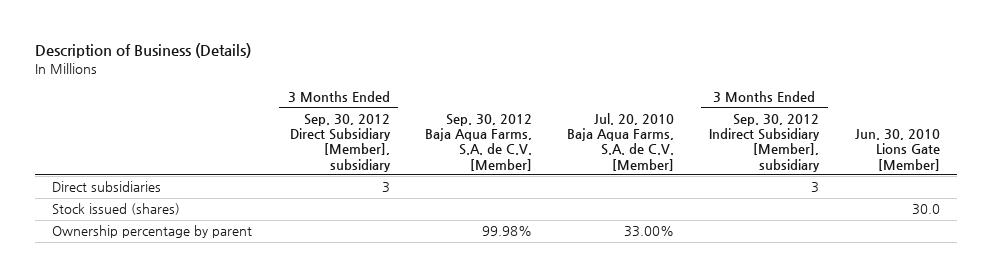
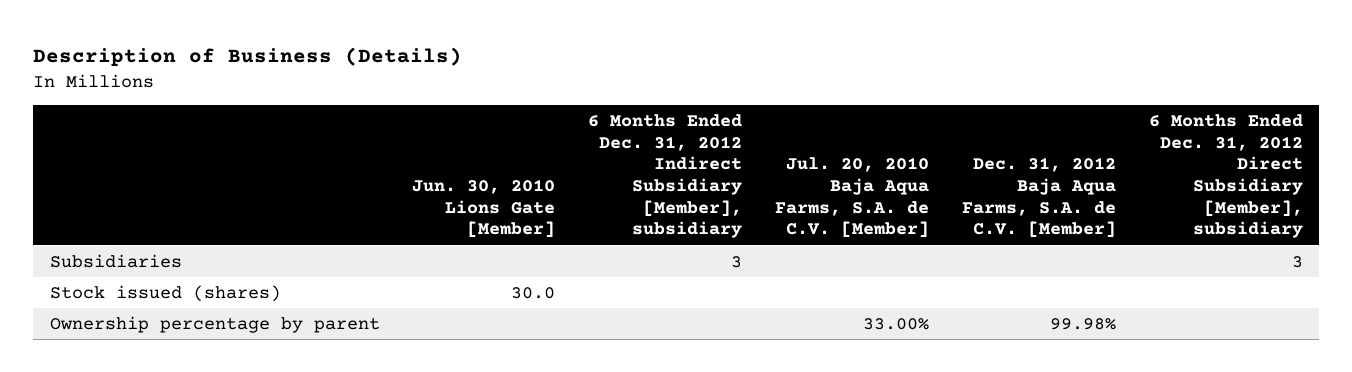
- | 3 Months Ended Sep. 30, 2012 Direct Subsidiary [Member], subsidiary | Sep. 30, 2012 Baja Aqua Farms, S.A. de C.V. [Member] | Jul. 20, 2010 Baja Aqua Farms, S.A. de C.V. [Member] | 3 Months Ended Sep. 30, 2012 Indirect Subsidiary [Member], subsidiary | Jun. 30, 2010 Lions Gate [Member]
+ | Jun. 30, 2010 Lions Gate [Member] | 6 Months Ended Dec. 31, 2012 Indirect Subsidiary [Member], subsidiary | Jul. 20, 2010 Baja Aqua Farms, S.A. de C.V. [Member] | Dec. 31, 2012 Baja Aqua Farms, S.A. de C.V. [Member] | 6 Months Ended Dec. 31, 2012 Direct Subsidiary [Member], subsidiary
- Direct subsidiaries | 3 | | | 3 |
+ Subsidiaries | | 3 | | | 3

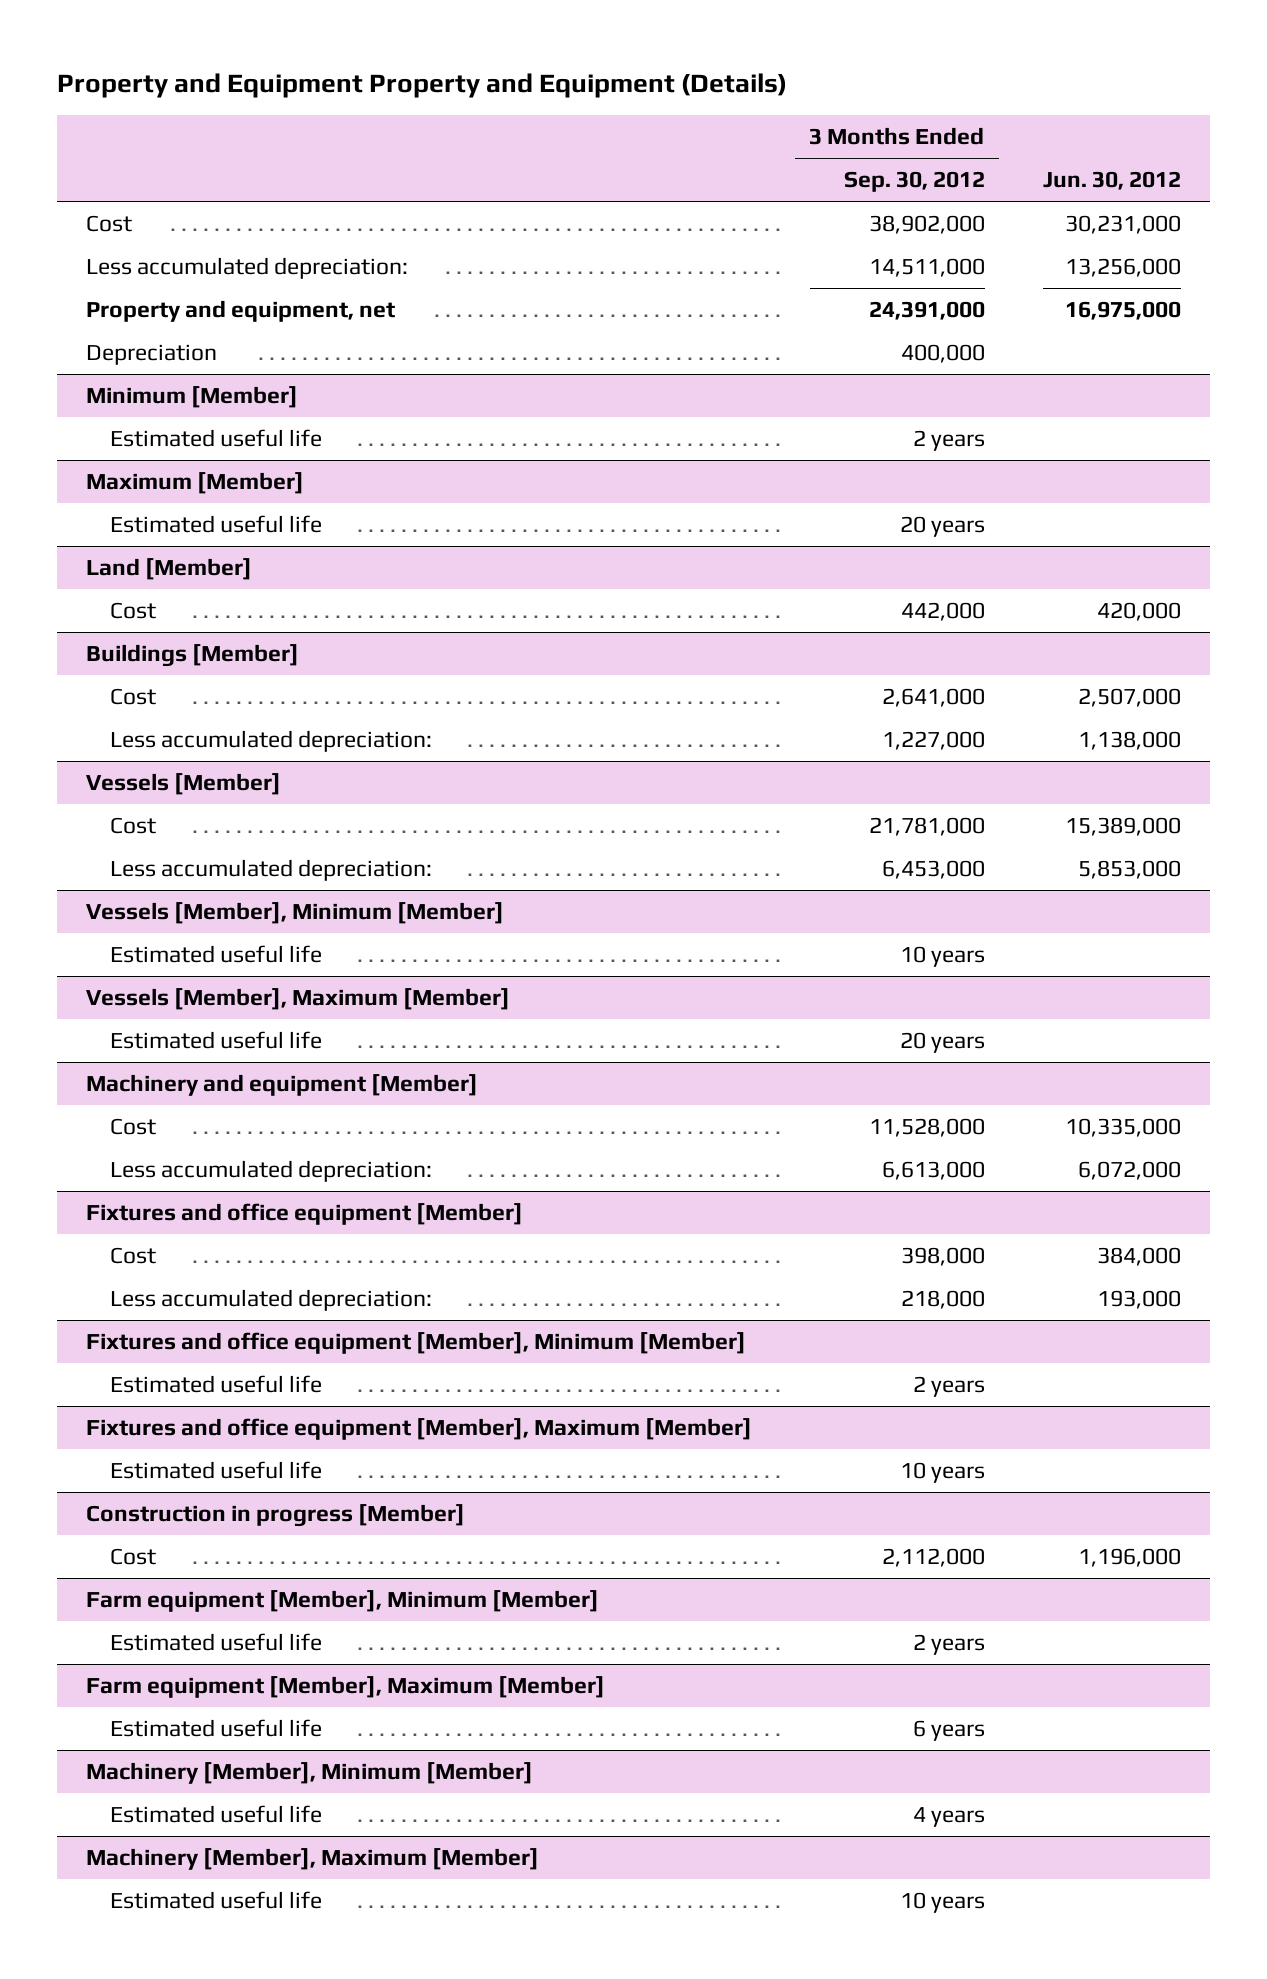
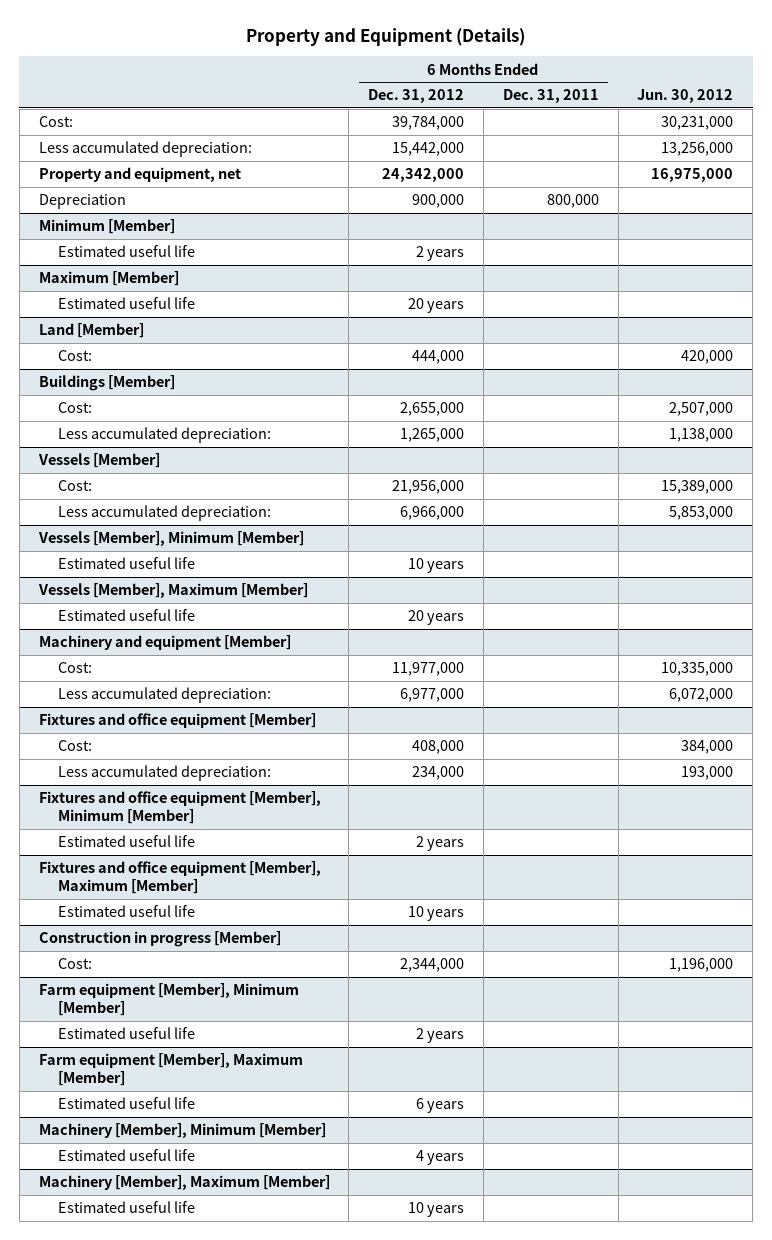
- Property and Equipment Property and Equipment (Details)
+ Property and Equipment (Details)
- | 3 Months Ended Sep. 30, 2012 | Jun. 30, 2012
+ | 6 Months Ended Dec. 31, 2012 | 6 Months Ended Dec. 31, 2011 | Jun. 30, 2012
- Cost | 38,902,000 | 30,231,000
+ Cost: | 39,784,000 | | 30,231,000
@ Land [Member]
- Cost | 442,000 | 420,000
+ Cost: | 444,000 | | 420,000
@ Buildings [Member]
- Cost | 2,641,000 | 2,507,000
+ Cost: | 2,655,000 | | 2,507,000
@ Vessels [Member]
- Cost | 21,781,000 | 15,389,000
+ Cost: | 21,956,000 | | 15,389,000
@ Machinery and equipment [Member]
- Cost | 11,528,000 | 10,335,000
+ Cost: | 11,977,000 | | 10,335,000
@ Fixtures and office equipment [Member]
- Cost | 398,000 | 384,000
+ Cost: | 408,000 | | 384,000
@ Construction in progress [Member]
- Cost | 2,112,000 | 1,196,000
+ Cost: | 2,344,000 | | 1,196,000

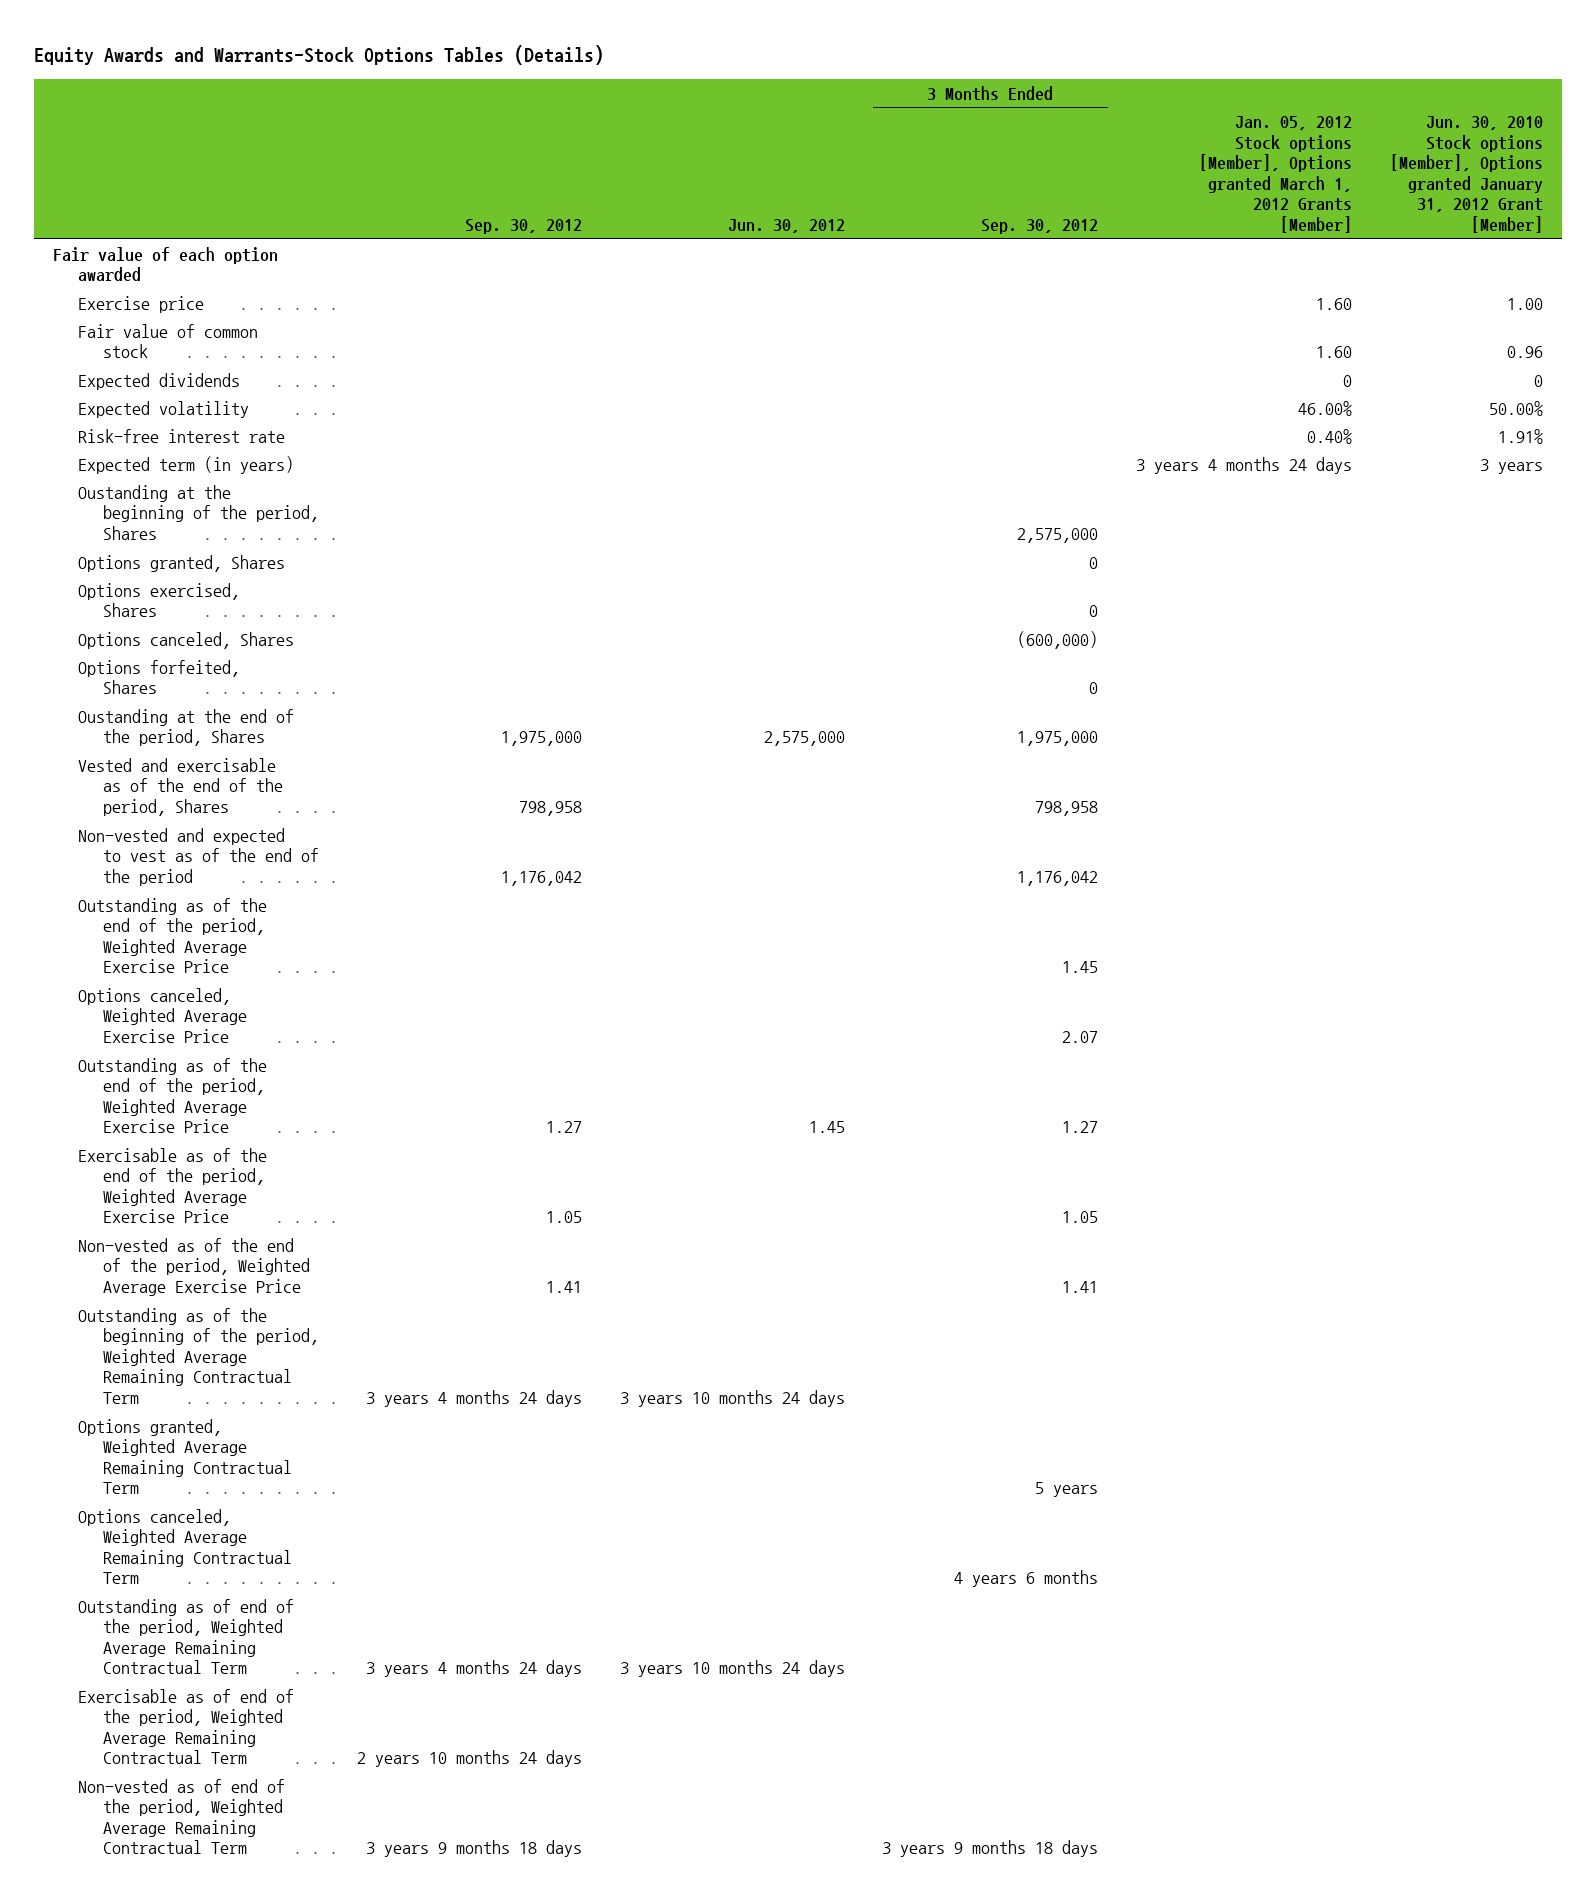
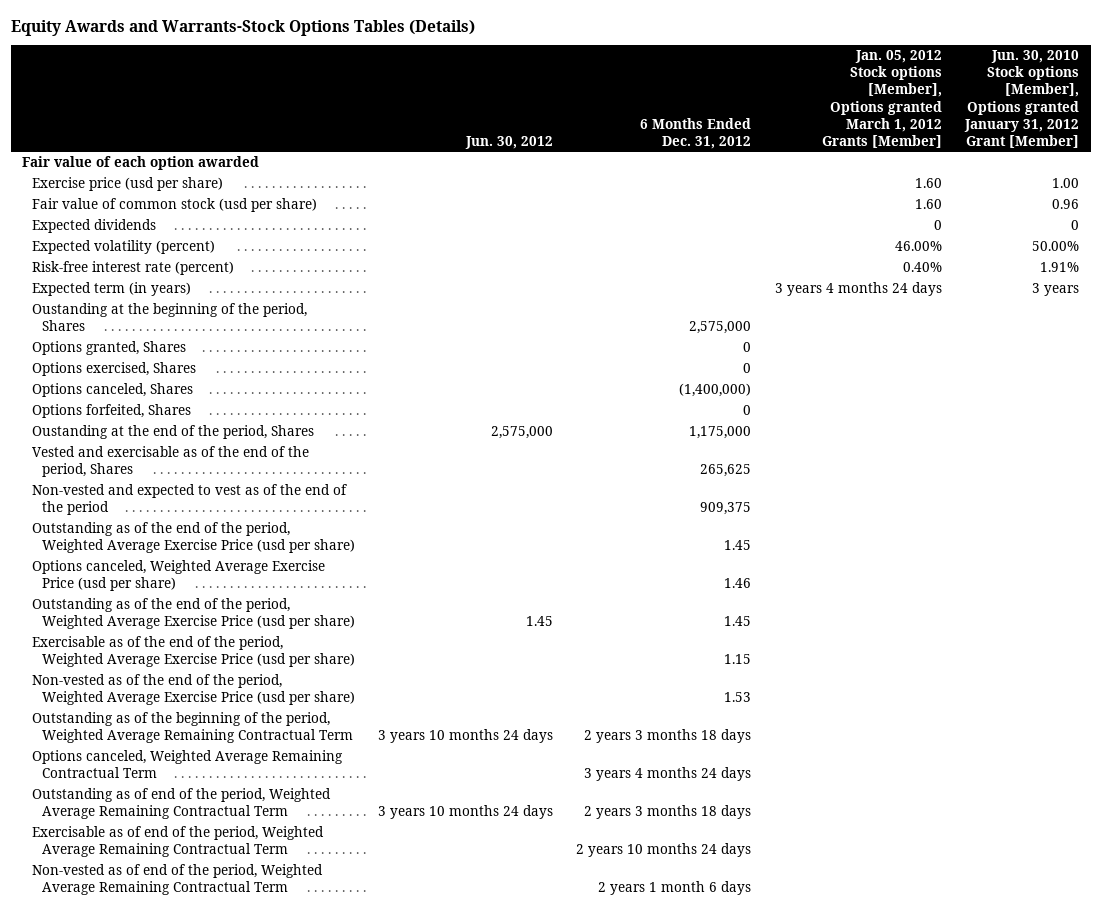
- | Sep. 30, 2012 | Jun. 30, 2012 | 3 Months Ended Sep. 30, 2012 | Jan. 05, 2012 Stock options [Member], Options granted March 1, 2012 Grants [Member] | Jun. 30, 2010 Stock options [Member], Options granted January 31, 2012 Grant [Member]
+ | Jun. 30, 2012 | 6 Months Ended Dec. 31, 2012 | Jan. 05, 2012 Stock options [Member], Options granted March 1, 2012 Grants [Member] | Jun. 30, 2010 Stock options [Member], Options granted January 31, 2012 Grant [Member]
- Exercise price | | | | 1.60 | 1.00
- Fair value of common stock | | | | 1.60 | 0.96
+ Exercise price (usd per share) | | | 1.60 | 1.00
+ Fair value of common stock (usd per share) | | | 1.60 | 0.96
- Expected volatility | | | | 46.00% | 50.00%
- Risk-free interest rate | | | | 0.40% | 1.91%
+ Expected volatility (percent) | | | 46.00% | 50.00%
+ Risk-free interest rate (percent) | | | 0.40% | 1.91%
- Outstanding as of the end of the period, Weighted Average Exercise Price | | | 1.45 | |
- Options canceled, Weighted Average Exercise Price | | | 2.07 | |
- Outstanding as of the end of the period, Weighted Average Exercise Price | 1.27 | 1.45 | 1.27 | |
- Exercisable as of the end of the period, Weighted Average Exercise Price | 1.05 | | 1.05 | |
- Non-vested as of the end of the period, Weighted Average Exercise Price | 1.41 | | 1.41 | |
+ Outstanding as of the end of the period, Weighted Average Exercise Price (usd per share) | | 1.45 | |
+ Options canceled, Weighted Average Exercise Price (usd per share) | | 1.46 | |
+ Outstanding as of the end of the period, Weighted Average Exercise Price (usd per share) | 1.45 | 1.45 | |
+ Exercisable as of the end of the period, Weighted Average Exercise Price (usd per share) | | 1.15 | |
+ Non-vested as of the end of the period, Weighted Average Exercise Price (usd per share) | | 1.53 | |
- Options granted, Weighted Average Remaining Contractual Term | | | 5 years | |

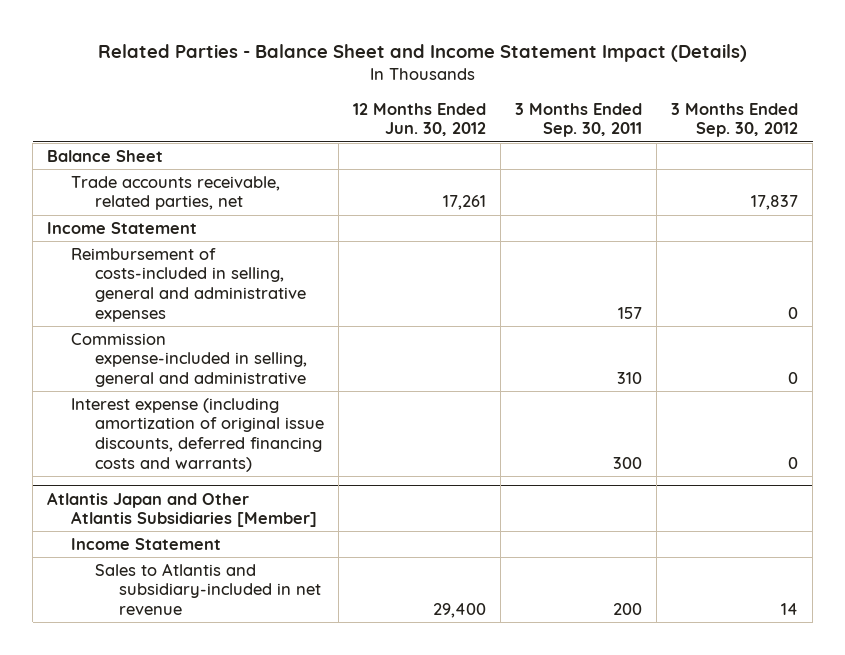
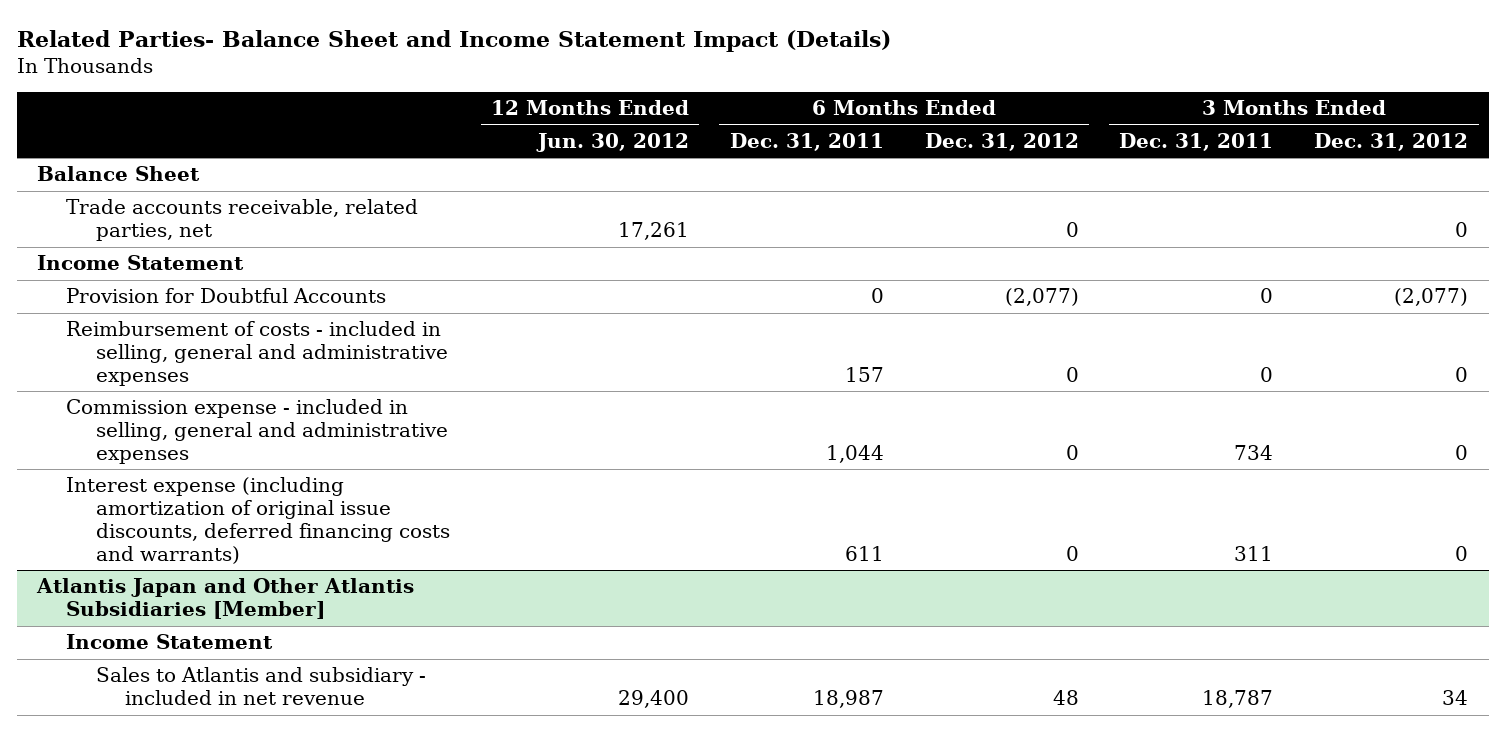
- Related Parties - Balance Sheet and Income Statement Impact (Details)
+ Related Parties- Balance Sheet and Income Statement Impact (Details)
- | 12 Months Ended Jun. 30, 2012 | 3 Months Ended Sep. 30, 2011 | 3 Months Ended Sep. 30, 2012
+ | 12 Months Ended Jun. 30, 2012 | 6 Months Ended Dec. 31, 2011 | 6 Months Ended Dec. 31, 2012 | 3 Months Ended Dec. 31, 2011 | 3 Months Ended Dec. 31, 2012
- Reimbursement of costs-included in selling, general and administrative expenses | | 157 | 0
- Commission expense-included in selling, general and administrative | | 310 | 0
+ Provision for Doubtful Accounts | | 0 | (2,077) | 0 | (2,077)
+ Reimbursement of costs - included in selling, general and administrative expenses | | 157 | 0 | 0 | 0
+ Commission expense - included in selling, general and administrative expenses | | 1,044 | 0 | 734 | 0
@ Atlantis Japan and Other Atlantis Subsidiaries [Member]
- Sales to Atlantis and subsidiary-included in net revenue | 29,400 | 200 | 14
+ Sales to Atlantis and subsidiary - included in net revenue | 29,400 | 18,987 | 48 | 18,787 | 34

